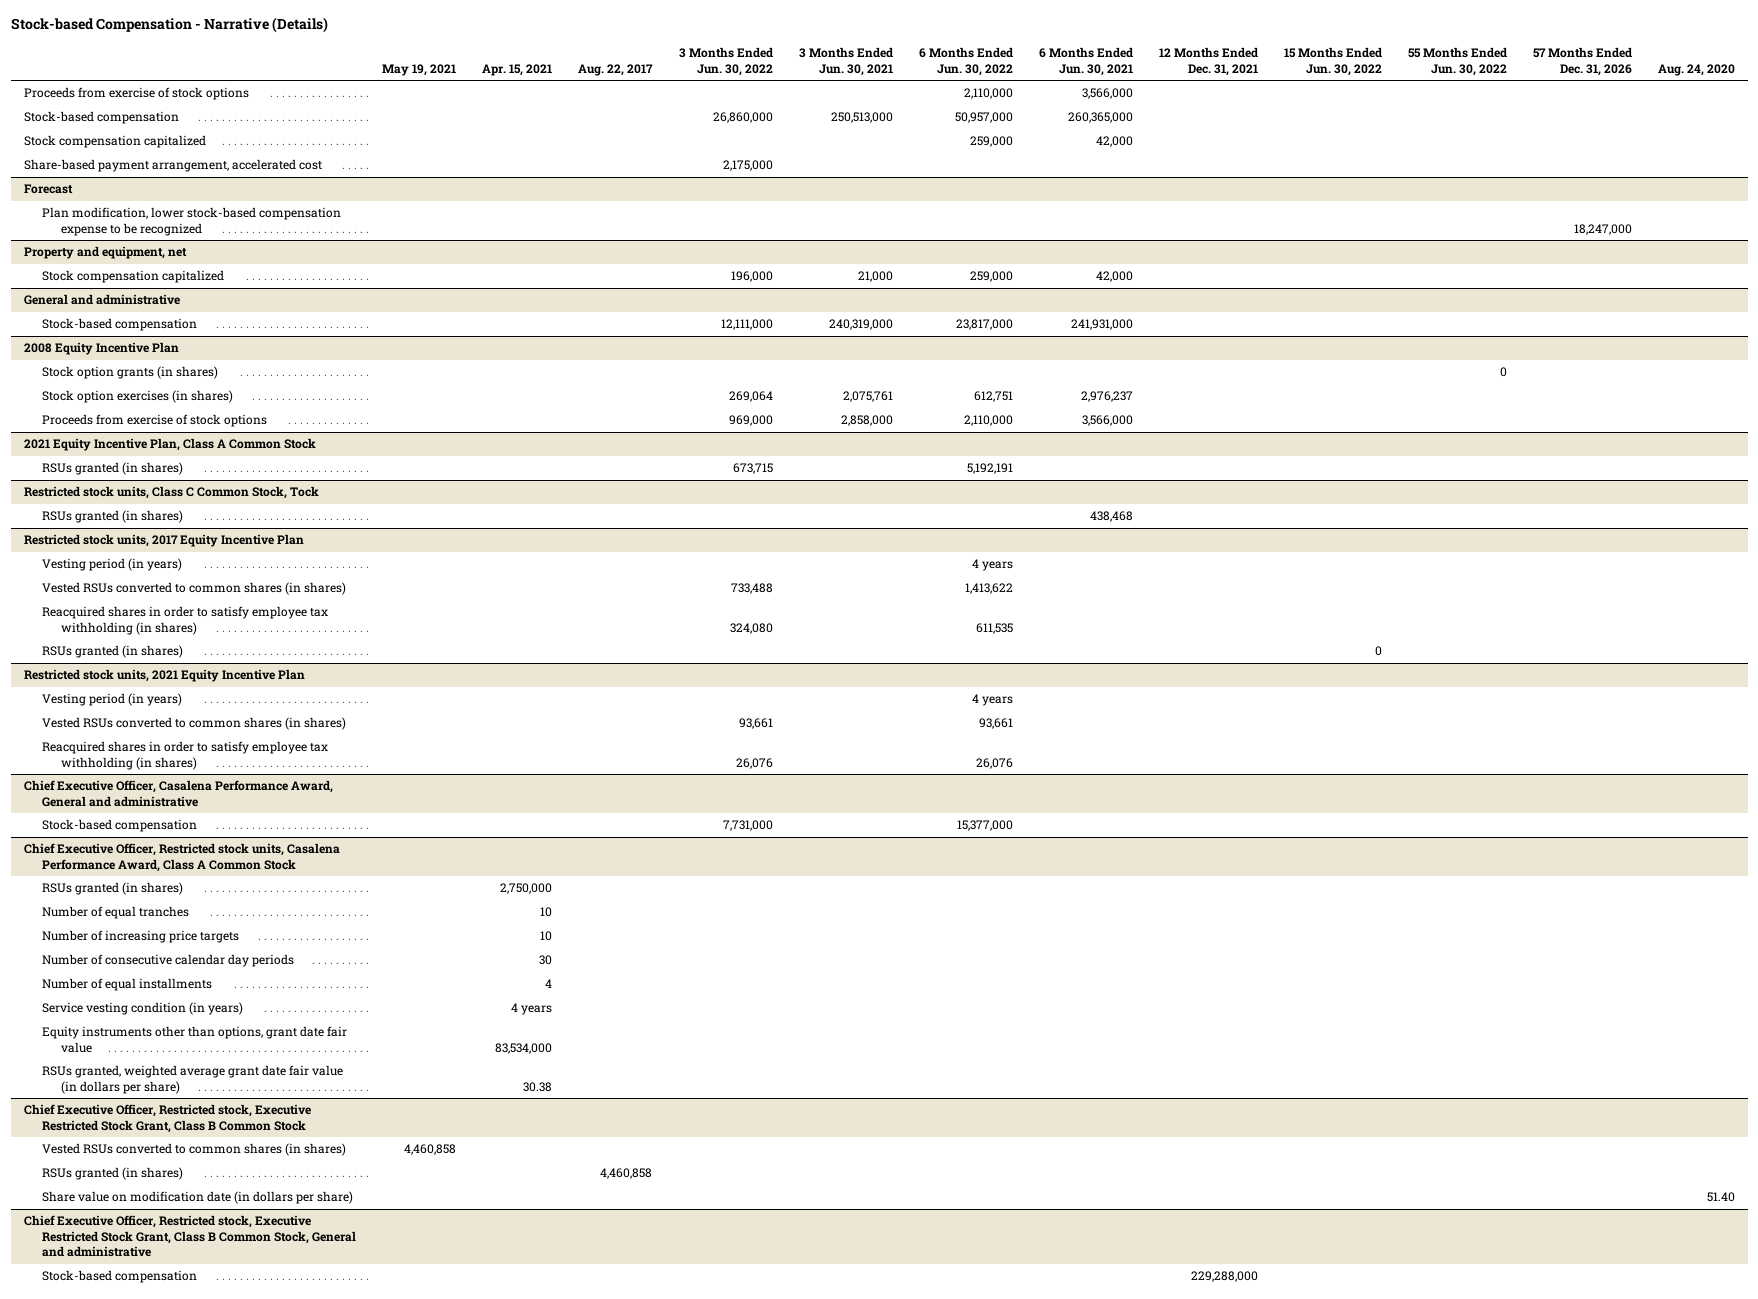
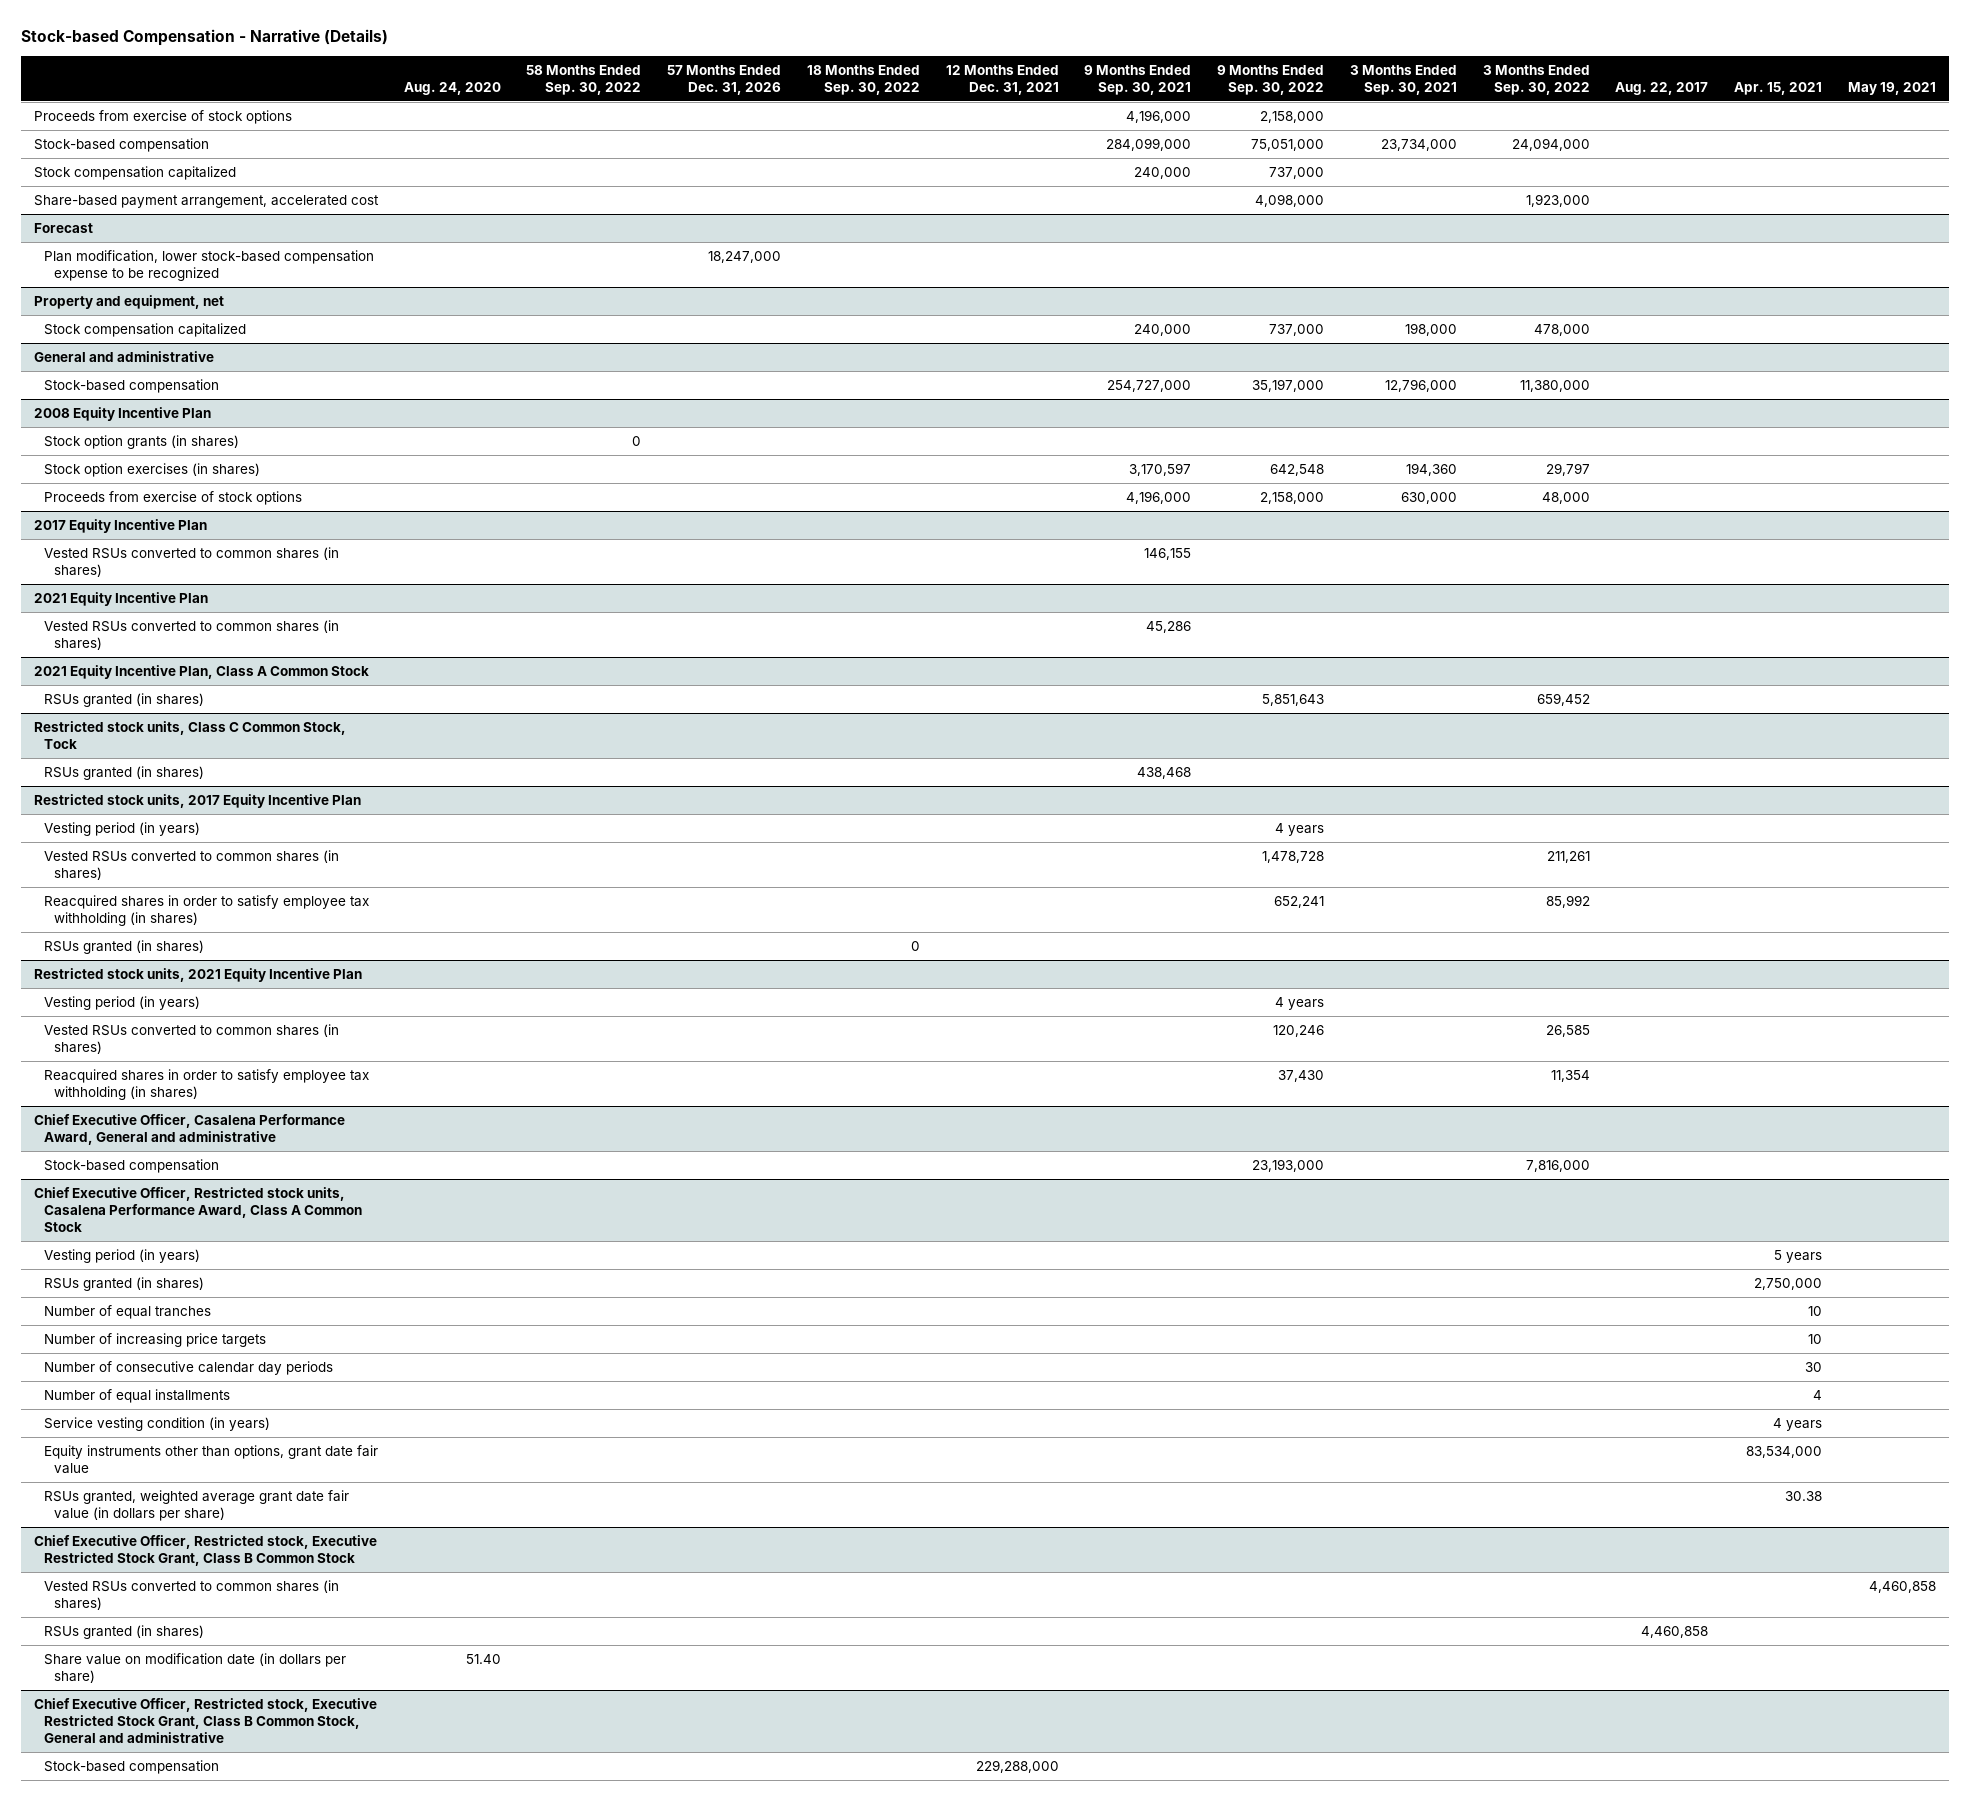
- | May 19, 2021 | Apr. 15, 2021 | Aug. 22, 2017 | 3 Months Ended Jun. 30, 2022 | 3 Months Ended Jun. 30, 2021 | 6 Months Ended Jun. 30, 2022 | 6 Months Ended Jun. 30, 2021 | 12 Months Ended Dec. 31, 2021 | 15 Months Ended Jun. 30, 2022 | 55 Months Ended Jun. 30, 2022 | 57 Months Ended Dec. 31, 2026 | Aug. 24, 2020
+ | Aug. 24, 2020 | 58 Months Ended Sep. 30, 2022 | 57 Months Ended Dec. 31, 2026 | 18 Months Ended Sep. 30, 2022 | 12 Months Ended Dec. 31, 2021 | 9 Months Ended Sep. 30, 2021 | 9 Months Ended Sep. 30, 2022 | 3 Months Ended Sep. 30, 2021 | 3 Months Ended Sep. 30, 2022 | Aug. 22, 2017 | Apr. 15, 2021 | May 19, 2021
+ 2017 Equity Incentive Plan
+ Vested RSUs converted to common shares (in shares) | | | | | | 146,155 | | | | | |
+ 2021 Equity Incentive Plan
+ Vested RSUs converted to common shares (in shares) | | | | | | 45,286 | | | | | |
@ Chief Executive Officer, Restricted stock units, Casalena Performance Award, Class A Common Stock
+ Vesting period (in years) | | | | | | | | | | | 5 years |

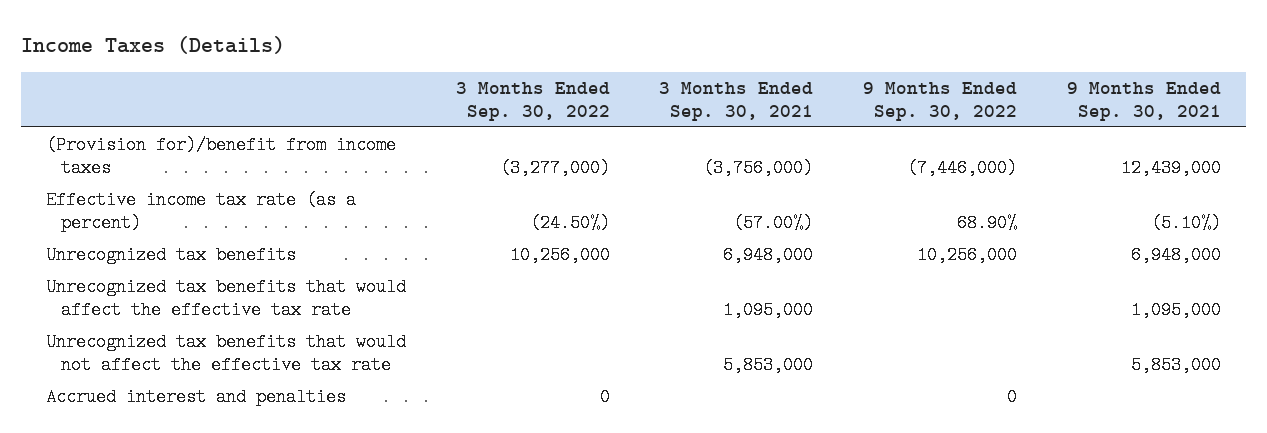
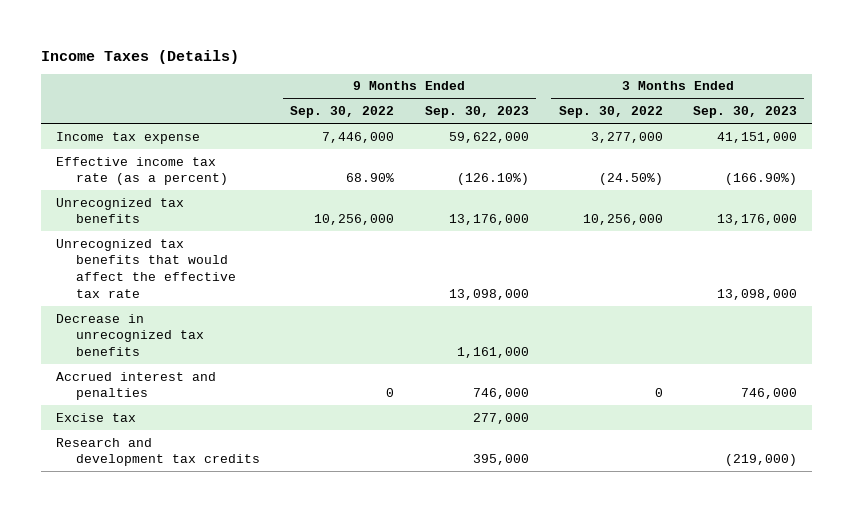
- | 3 Months Ended Sep. 30, 2022 | 3 Months Ended Sep. 30, 2021 | 9 Months Ended Sep. 30, 2022 | 9 Months Ended Sep. 30, 2021
+ | 9 Months Ended Sep. 30, 2022 | 9 Months Ended Sep. 30, 2023 | 3 Months Ended Sep. 30, 2022 | 3 Months Ended Sep. 30, 2023
- (Provision for)/benefit from income taxes | (3,277,000) | (3,756,000) | (7,446,000) | 12,439,000
+ Income tax expense | 7,446,000 | 59,622,000 | 3,277,000 | 41,151,000
- Unrecognized tax benefits that would not affect the effective tax rate | | 5,853,000 | | 5,853,000
+ Decrease in unrecognized tax benefits | | 1,161,000 | |
+ Excise tax | | 277,000 | |
+ Research and development tax credits | | 395,000 | | (219,000)

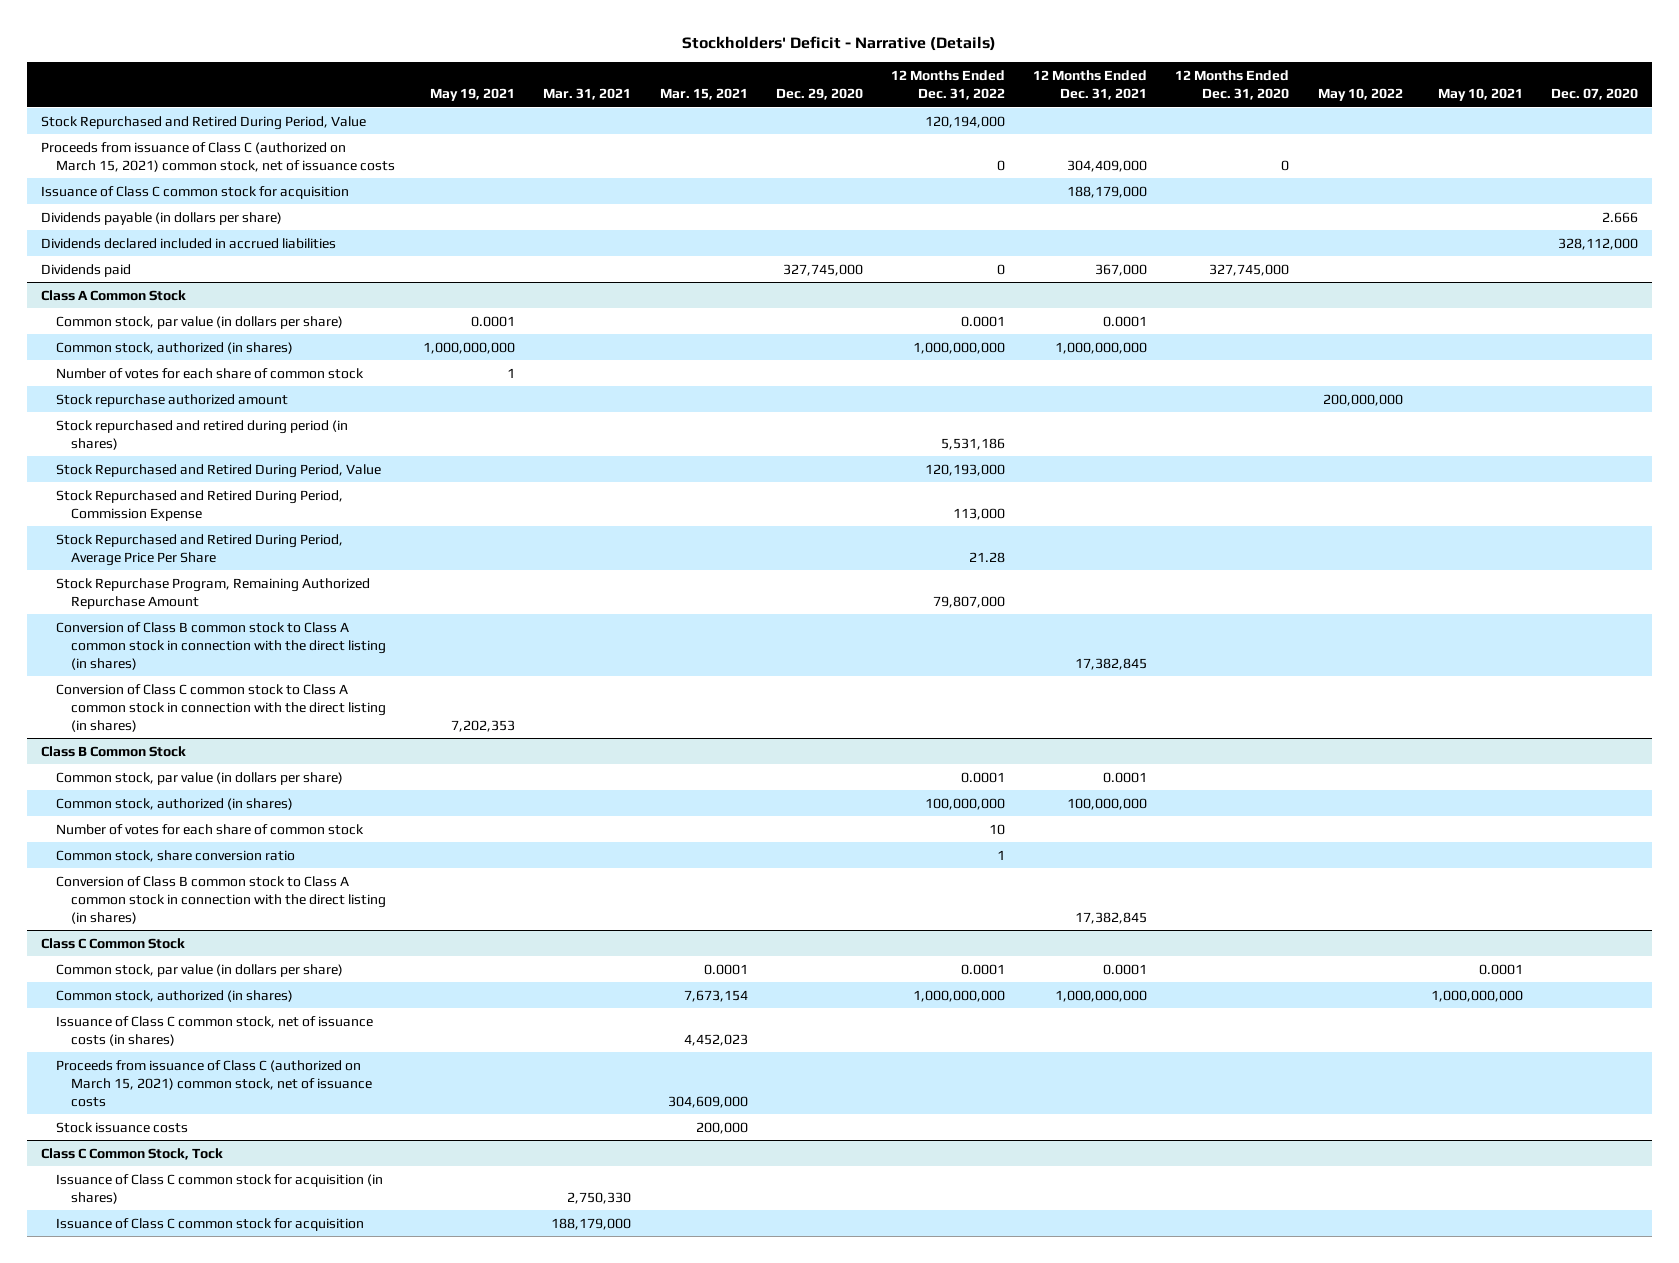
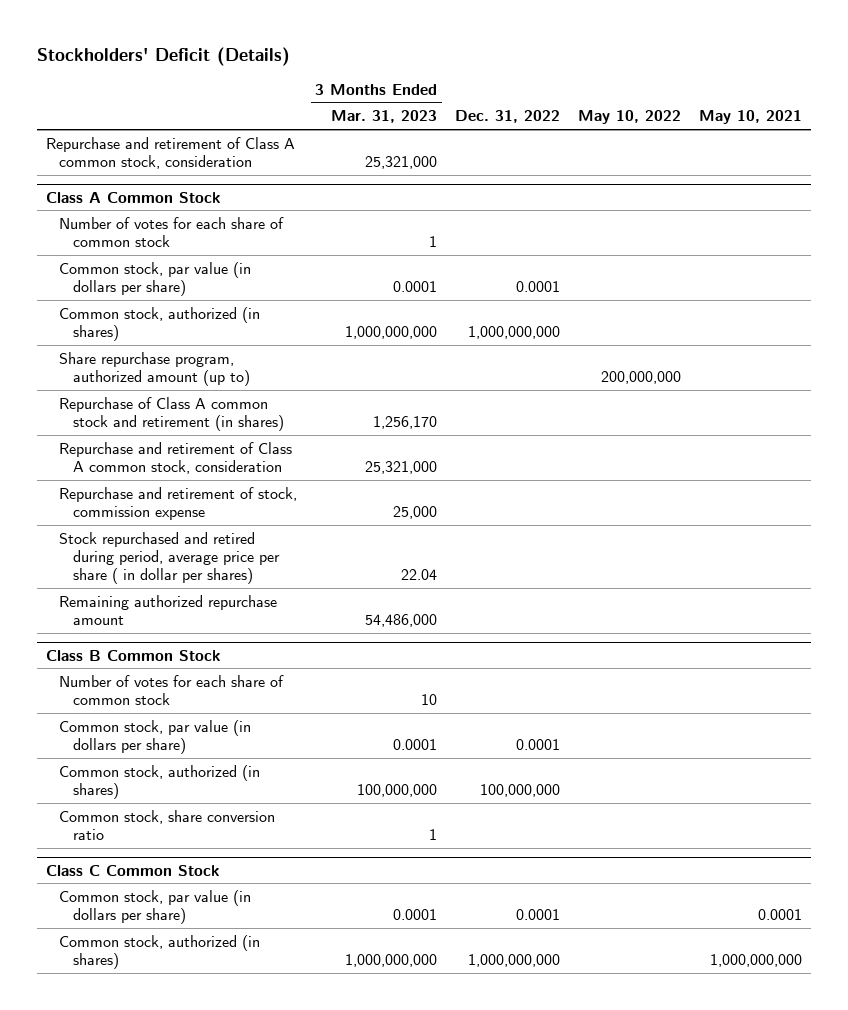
- Stockholders' Deficit - Narrative (Details)
+ Stockholders' Deficit (Details)
- | May 19, 2021 | Mar. 31, 2021 | Mar. 15, 2021 | Dec. 29, 2020 | 12 Months Ended Dec. 31, 2022 | 12 Months Ended Dec. 31, 2021 | 12 Months Ended Dec. 31, 2020 | May 10, 2022 | May 10, 2021 | Dec. 07, 2020
+ | 3 Months Ended Mar. 31, 2023 | Dec. 31, 2022 | May 10, 2022 | May 10, 2021
- Stock Repurchased and Retired During Period, Value | | | | | 120,194,000 | | | | |
- Proceeds from issuance of Class C (authorized on March 15, 2021) common stock, net of issuance costs | | | | | 0 | 304,409,000 | 0 | | |
- Issuance of Class C common stock for acquisition | | | | | | 188,179,000 | | | |
- Dividends payable (in dollars per share) | | | | | | | | | | 2.666
- Dividends declared included in accrued liabilities | | | | | | | | | | 328,112,000
- Dividends paid | | | | 327,745,000 | 0 | 367,000 | 327,745,000 | | |
+ Repurchase and retirement of Class A common stock, consideration | 25,321,000 | | |
@ Class A Common Stock
moved up: Number of votes for each share of common stock | 1 | | |
- Stock repurchase authorized amount | | | | | | | | 200,000,000 | |
- Stock repurchased and retired during period (in shares) | | | | | 5,531,186 | | | | |
- Stock Repurchased and Retired During Period, Value | | | | | 120,193,000 | | | | |
- Stock Repurchased and Retired During Period, Commission Expense | | | | | 113,000 | | | | |
- Stock Repurchased and Retired During Period, Average Price Per Share | | | | | 21.28 | | | | |
- Stock Repurchase Program, Remaining Authorized Repurchase Amount | | | | | 79,807,000 | | | | |
- Conversion of Class B common stock to Class A common stock in connection with the direct listing (in shares) | | | | | | 17,382,845 | | | |
- Conversion of Class C common stock to Class A common stock in connection with the direct listing (in shares) | 7,202,353 | | | | | | | | |
+ Share repurchase program, authorized amount (up to) | | | 200,000,000 |
+ Repurchase of Class A common stock and retirement (in shares) | 1,256,170 | | |
+ Repurchase and retirement of Class A common stock, consideration | 25,321,000 | | |
+ Repurchase and retirement of stock, commission expense | 25,000 | | |
+ Stock repurchased and retired during period, average price per share ( in dollar per shares) | 22.04 | | |
+ Remaining authorized repurchase amount | 54,486,000 | | |
@ Class B Common Stock
moved up: Number of votes for each share of common stock | 10 | | |
- Conversion of Class B common stock to Class A common stock in connection with the direct listing (in shares) | | | | | | 17,382,845 | | | |
@ Class C Common Stock
- Issuance of Class C common stock, net of issuance costs (in shares) | | | 4,452,023 | | | | | | |
- Proceeds from issuance of Class C (authorized on March 15, 2021) common stock, net of issuance costs | | | 304,609,000 | | | | | | |
- Stock issuance costs | | | 200,000 | | | | | | |
- Class C Common Stock, Tock
- Issuance of Class C common stock for acquisition (in shares) | | 2,750,330 | | | | | | | |
- Issuance of Class C common stock for acquisition | | 188,179,000 | | | | | | | |

